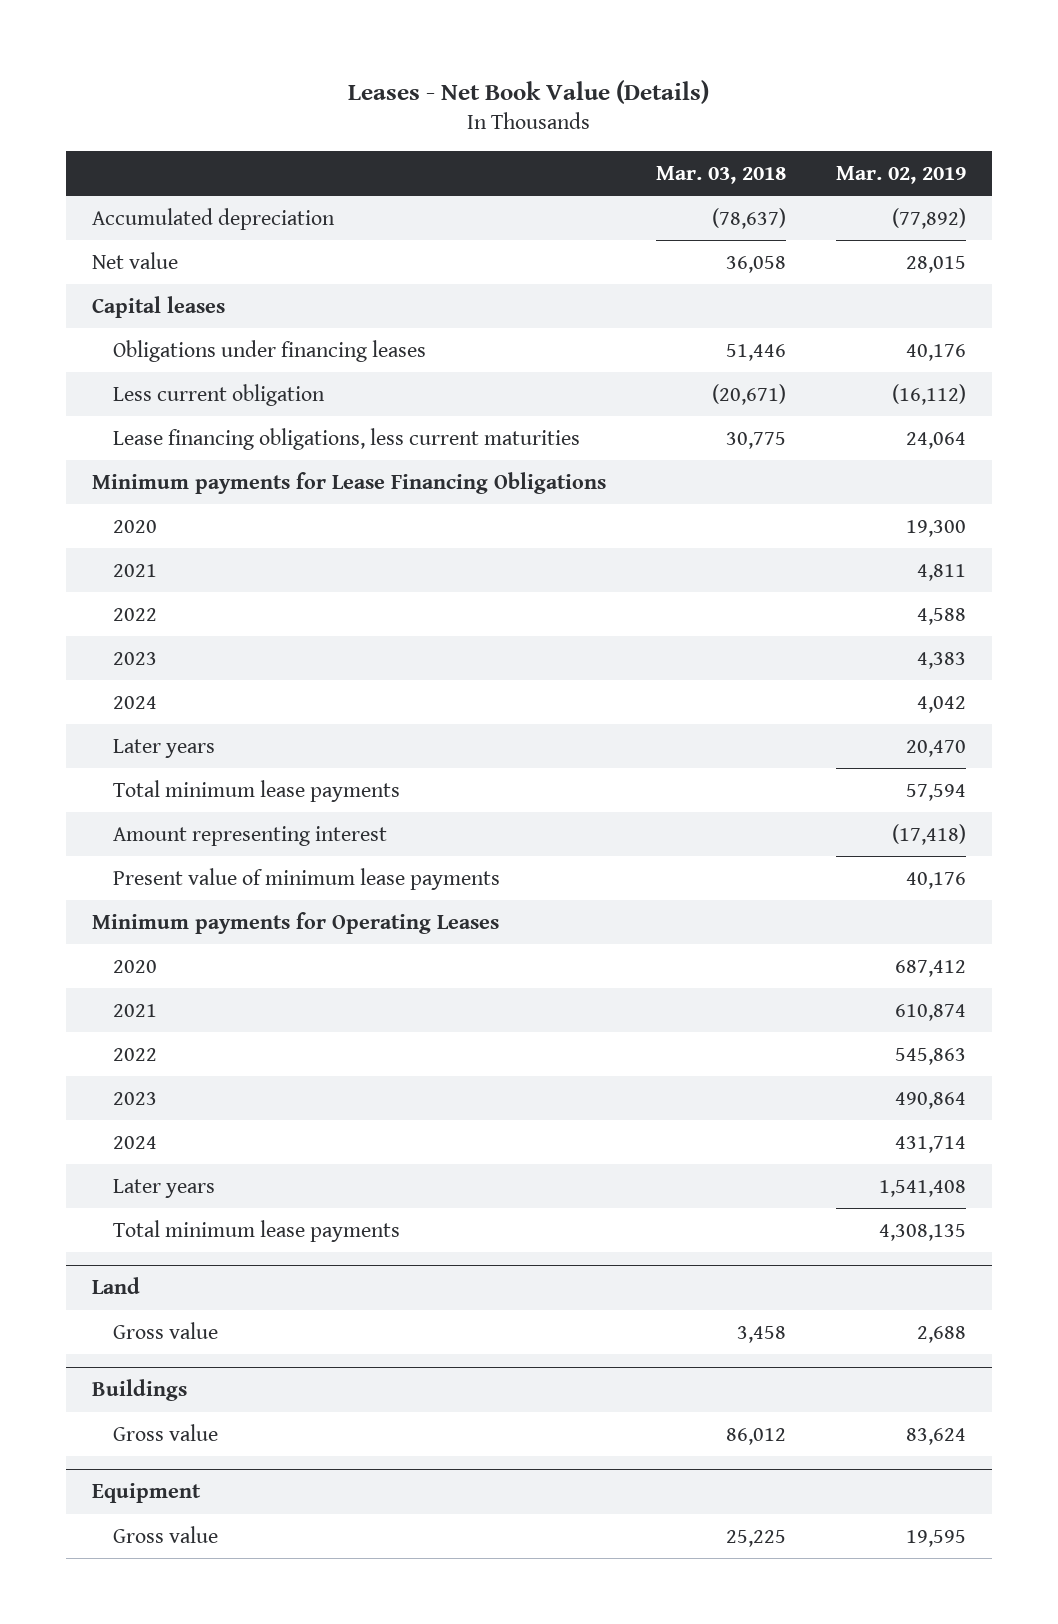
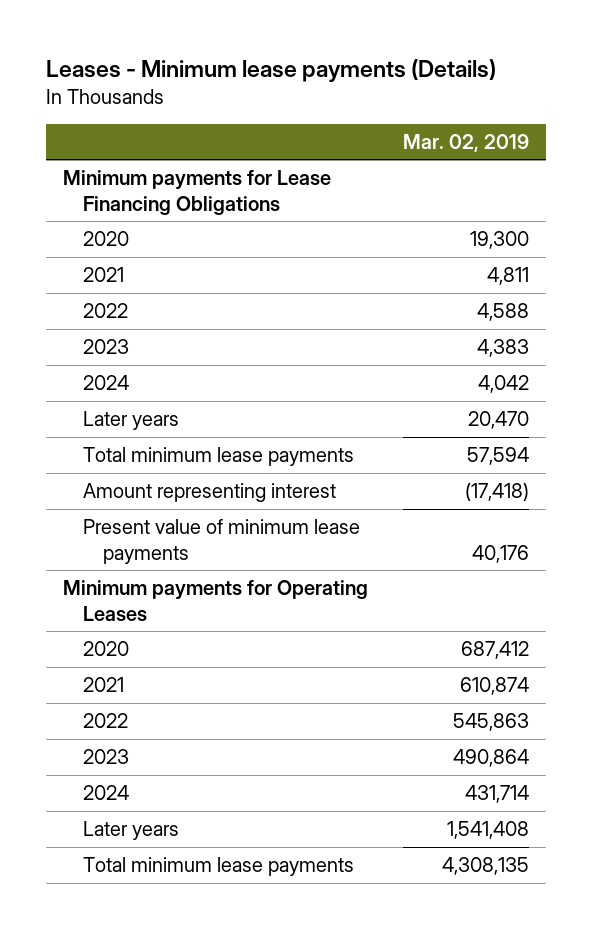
- Leases - Net Book Value (Details)
+ Leases - Minimum lease payments (Details)
- | Mar. 03, 2018 | Mar. 02, 2019
+ | Mar. 02, 2019
- Accumulated depreciation | (78,637) | (77,892)
- Net value | 36,058 | 28,015
- Capital leases
- Obligations under financing leases | 51,446 | 40,176
- Less current obligation | (20,671) | (16,112)
- Lease financing obligations, less current maturities | 30,775 | 24,064
- Land
- Gross value | 3,458 | 2,688
- Buildings
- Gross value | 86,012 | 83,624
- Equipment
- Gross value | 25,225 | 19,595

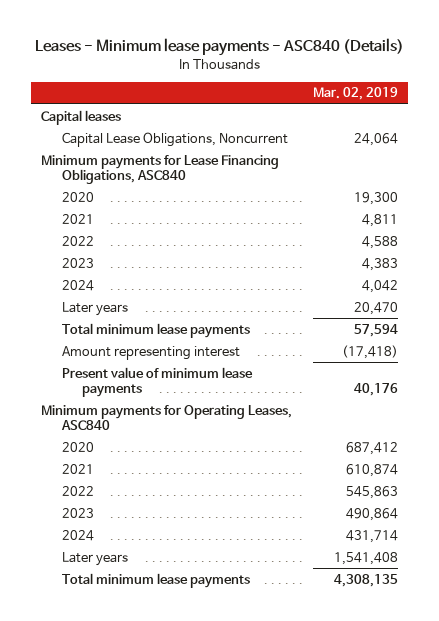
- Leases - Minimum lease payments (Details)
+ Leases - Minimum lease payments - ASC840 (Details)
- Minimum payments for Lease Financing Obligations
+ Capital leases
+ Capital Lease Obligations, Noncurrent | 24,064
+ Minimum payments for Lease Financing Obligations, ASC840
- Minimum payments for Operating Leases
+ Minimum payments for Operating Leases, ASC840

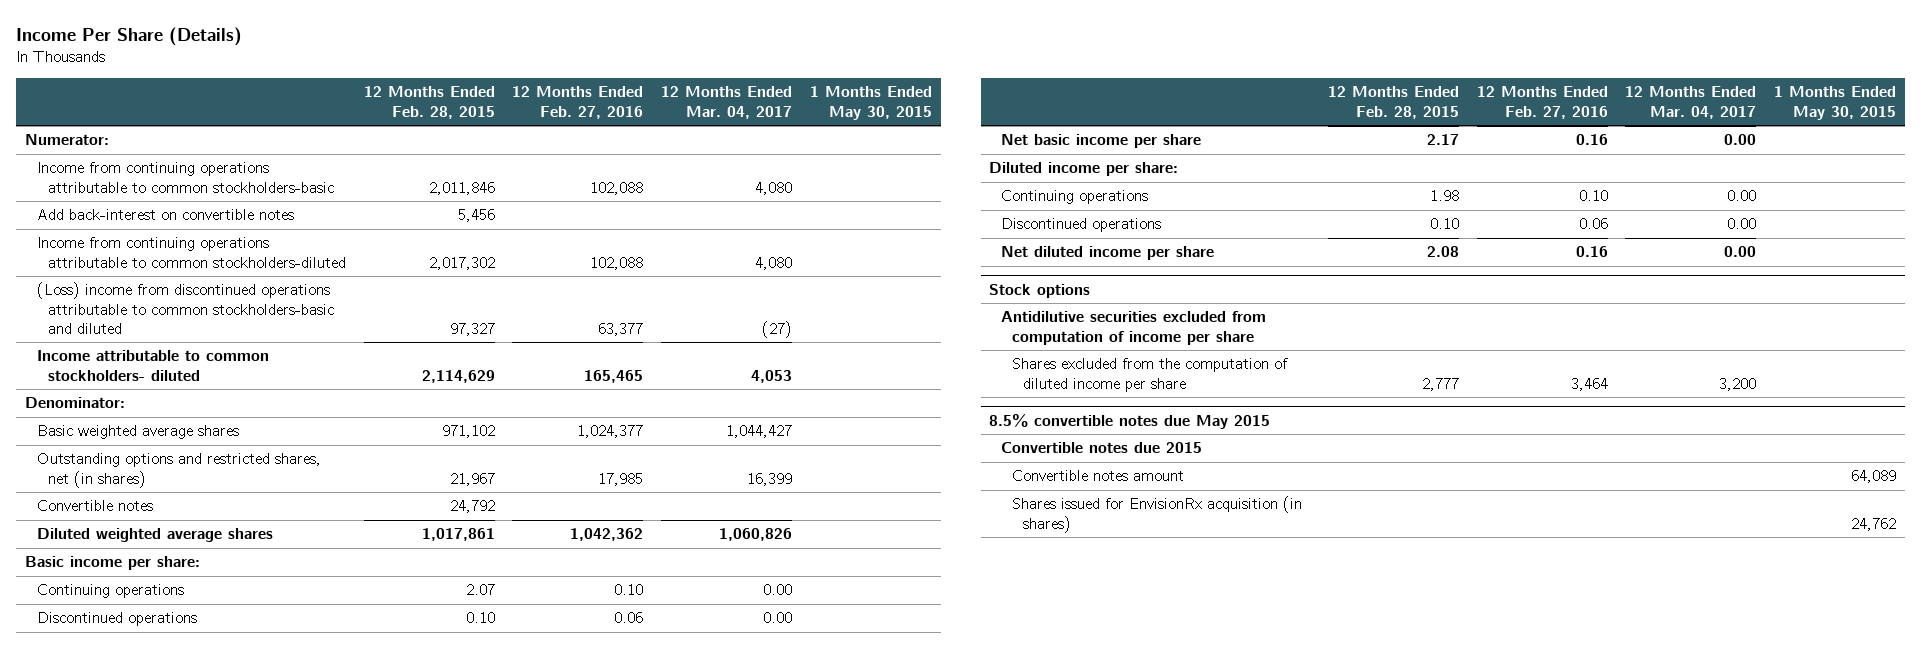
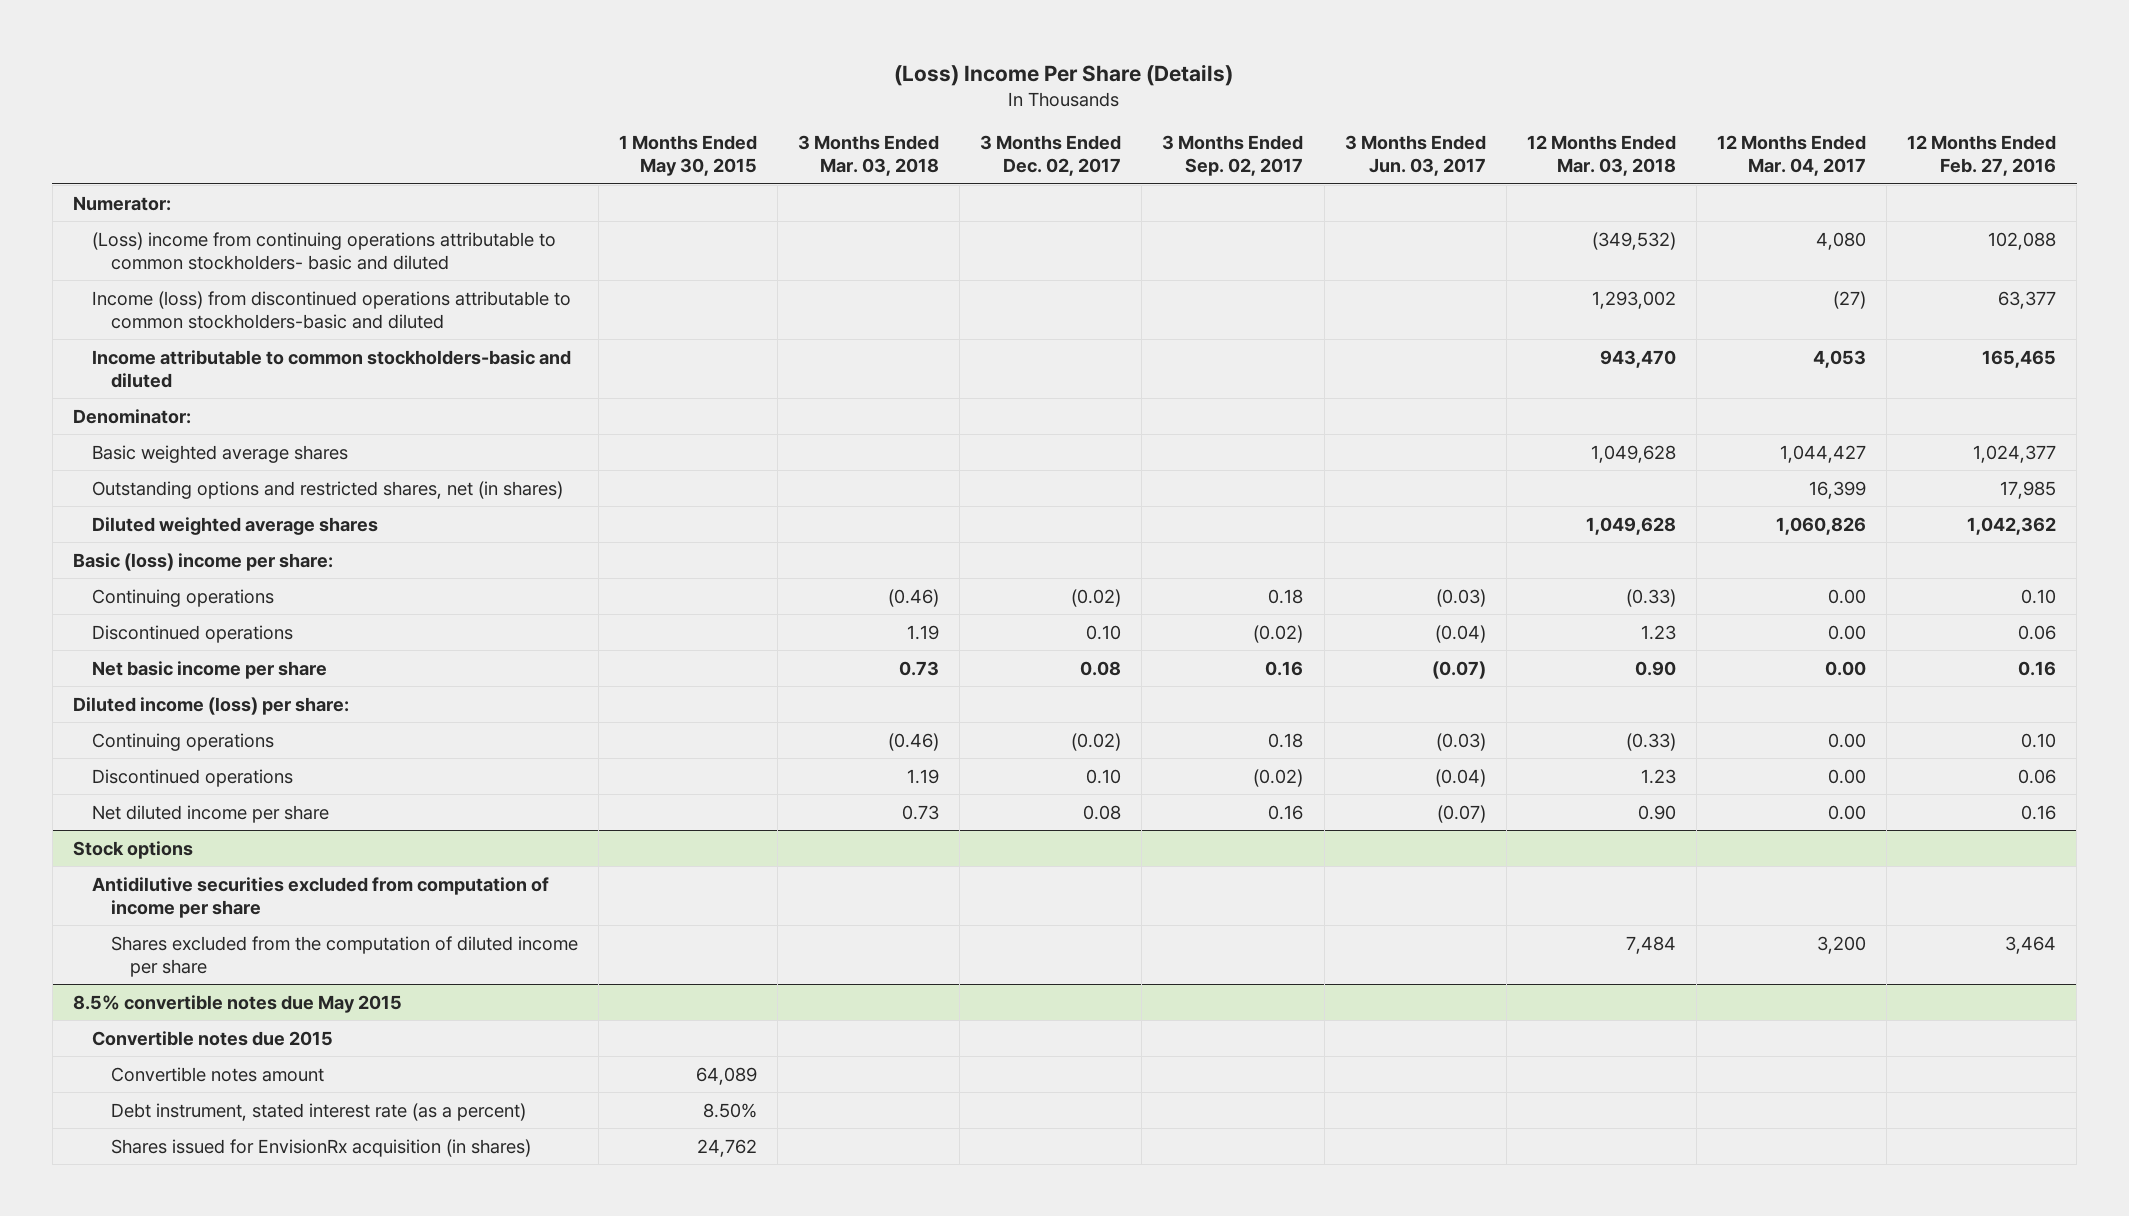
- Income Per Share (Details)
+ (Loss) Income Per Share (Details)
- | 12 Months Ended Feb. 28, 2015 | 12 Months Ended Feb. 27, 2016 | 12 Months Ended Mar. 04, 2017 | 1 Months Ended May 30, 2015
+ | 1 Months Ended May 30, 2015 | 3 Months Ended Mar. 03, 2018 | 3 Months Ended Dec. 02, 2017 | 3 Months Ended Sep. 02, 2017 | 3 Months Ended Jun. 03, 2017 | 12 Months Ended Mar. 03, 2018 | 12 Months Ended Mar. 04, 2017 | 12 Months Ended Feb. 27, 2016
- Income from continuing operations attributable to common stockholders-basic | 2,011,846 | 102,088 | 4,080 |
- Add back-interest on convertible notes | 5,456 | | |
- Income from continuing operations attributable to common stockholders-diluted | 2,017,302 | 102,088 | 4,080 |
- (Loss) income from discontinued operations attributable to common stockholders-basic and diluted | 97,327 | 63,377 | (27) |
- Income attributable to common stockholders- diluted | 2,114,629 | 165,465 | 4,053 |
+ (Loss) income from continuing operations attributable to common stockholders- basic and diluted | | | | | | (349,532) | 4,080 | 102,088
+ Income (loss) from discontinued operations attributable to common stockholders-basic and diluted | | | | | | 1,293,002 | (27) | 63,377
+ Income attributable to common stockholders-basic and diluted | | | | | | 943,470 | 4,053 | 165,465
- Convertible notes | 24,792 | | |
- Basic income per share:
+ Basic (loss) income per share:
- Diluted income per share:
+ Diluted income (loss) per share:
@ 8.5% convertible notes due May 2015
+ Debt instrument, stated interest rate (as a percent) | 8.50% | | | | | | |

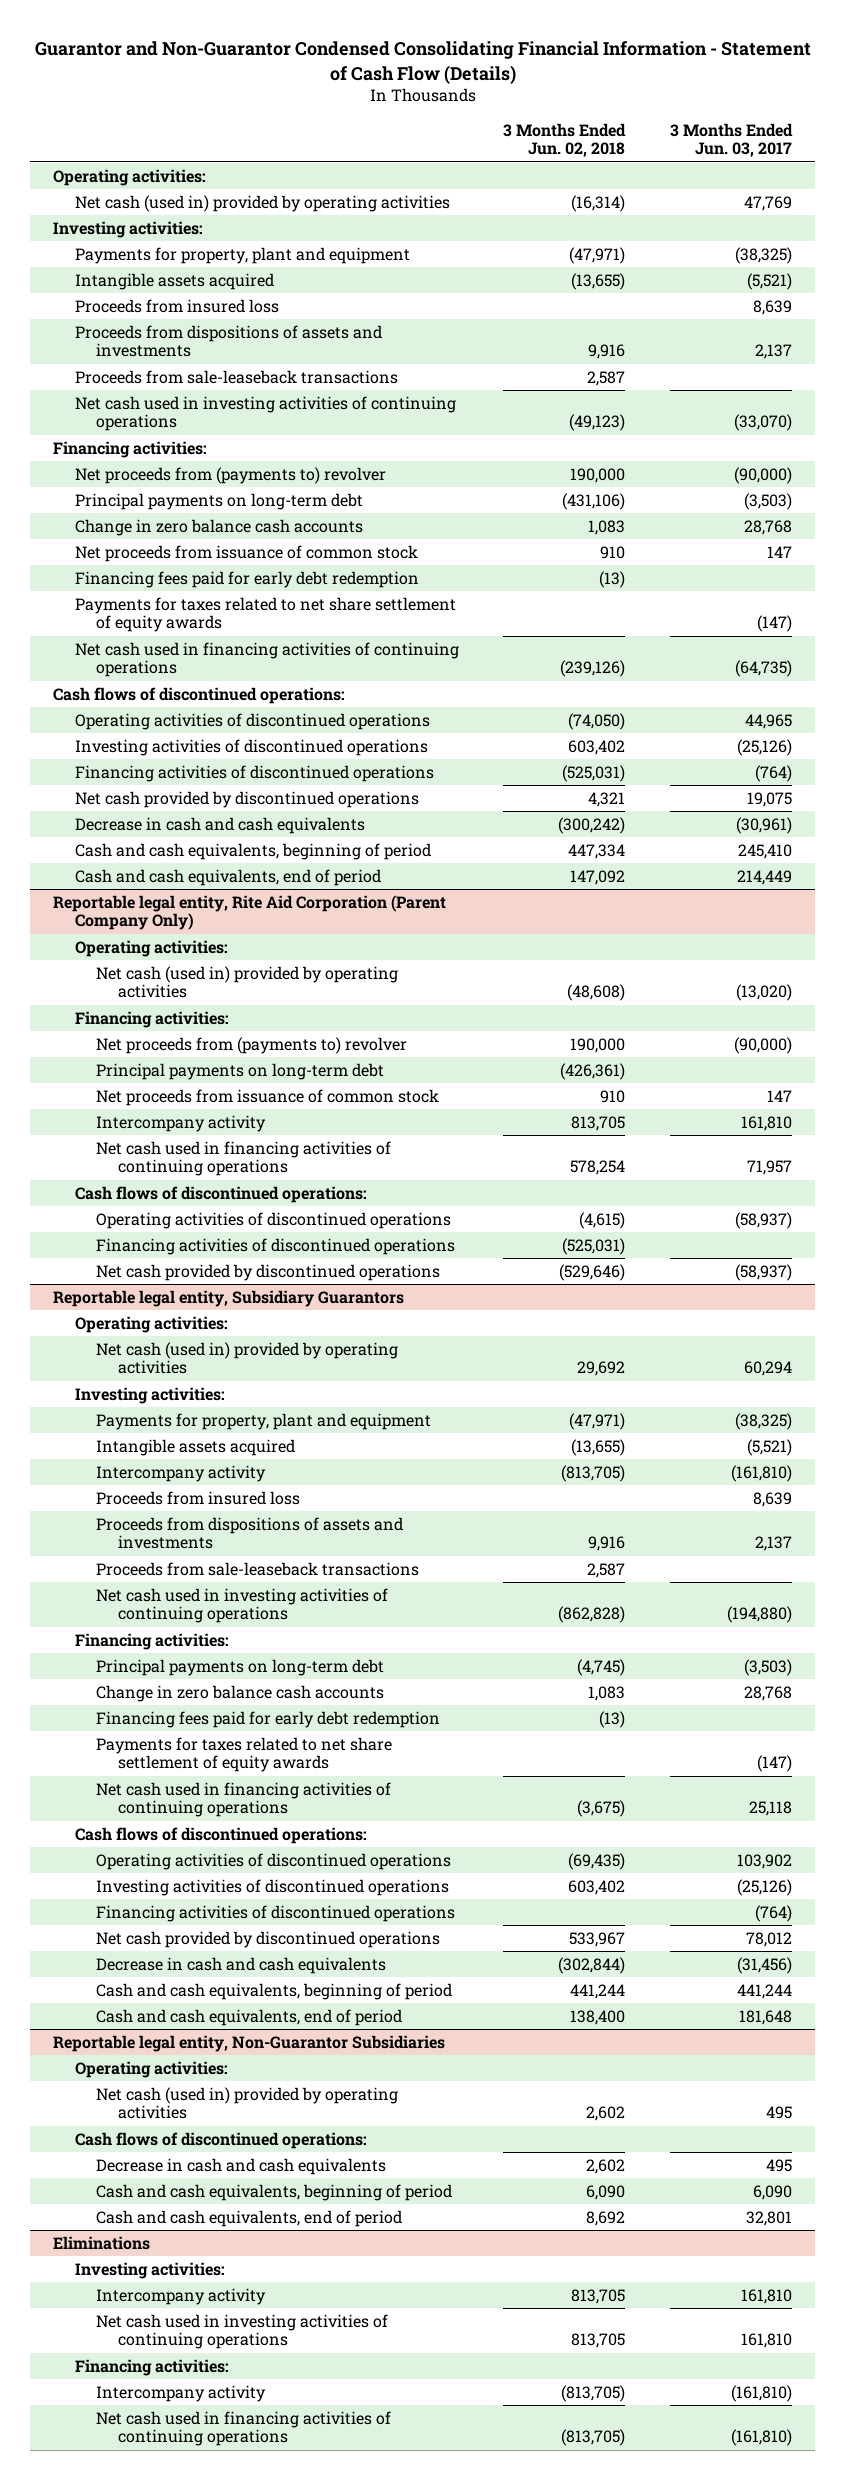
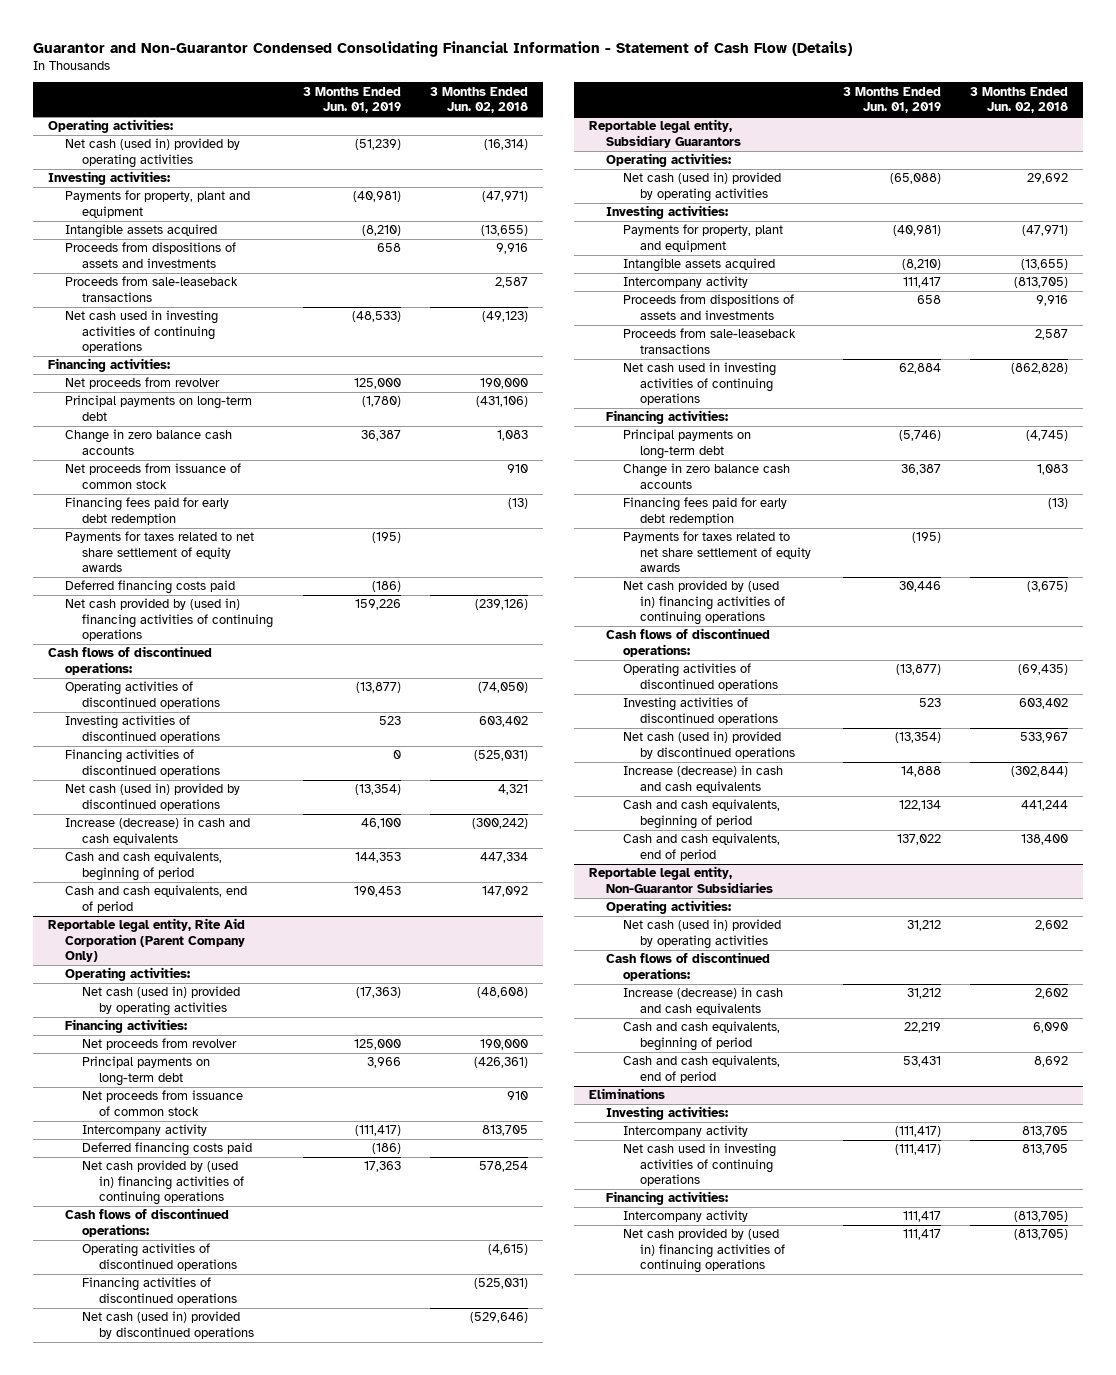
- | 3 Months Ended Jun. 02, 2018 | 3 Months Ended Jun. 03, 2017
+ | 3 Months Ended Jun. 01, 2019 | 3 Months Ended Jun. 02, 2018
- Proceeds from insured loss | | 8,639
- Net proceeds from (payments to) revolver | 190,000 | (90,000)
+ Net proceeds from revolver | 125,000 | 190,000
- Net cash used in financing activities of continuing operations | (239,126) | (64,735)
+ Deferred financing costs paid | (186) |
+ Net cash provided by (used in) financing activities of continuing operations | 159,226 | (239,126)
- Net cash provided by discontinued operations | 4,321 | 19,075
- Decrease in cash and cash equivalents | (300,242) | (30,961)
+ Net cash (used in) provided by discontinued operations | (13,354) | 4,321
+ Increase (decrease) in cash and cash equivalents | 46,100 | (300,242)
@ Reportable legal entity, Rite Aid Corporation (Parent Company Only)
- Net proceeds from (payments to) revolver | 190,000 | (90,000)
+ Net proceeds from revolver | 125,000 | 190,000
- Net cash used in financing activities of continuing operations | 578,254 | 71,957
+ Deferred financing costs paid | (186) |
+ Net cash provided by (used in) financing activities of continuing operations | 17,363 | 578,254
- Net cash provided by discontinued operations | (529,646) | (58,937)
+ Net cash (used in) provided by discontinued operations | | (529,646)
@ Reportable legal entity, Subsidiary Guarantors
- Proceeds from insured loss | | 8,639
- Net cash used in financing activities of continuing operations | (3,675) | 25,118
+ Net cash provided by (used in) financing activities of continuing operations | 30,446 | (3,675)
- Financing activities of discontinued operations | | (764)
- Net cash provided by discontinued operations | 533,967 | 78,012
- Decrease in cash and cash equivalents | (302,844) | (31,456)
+ Net cash (used in) provided by discontinued operations | (13,354) | 533,967
+ Increase (decrease) in cash and cash equivalents | 14,888 | (302,844)
@ Reportable legal entity, Non-Guarantor Subsidiaries
- Decrease in cash and cash equivalents | 2,602 | 495
+ Increase (decrease) in cash and cash equivalents | 31,212 | 2,602
@ Eliminations
- Net cash used in financing activities of continuing operations | (813,705) | (161,810)
+ Net cash provided by (used in) financing activities of continuing operations | 111,417 | (813,705)

